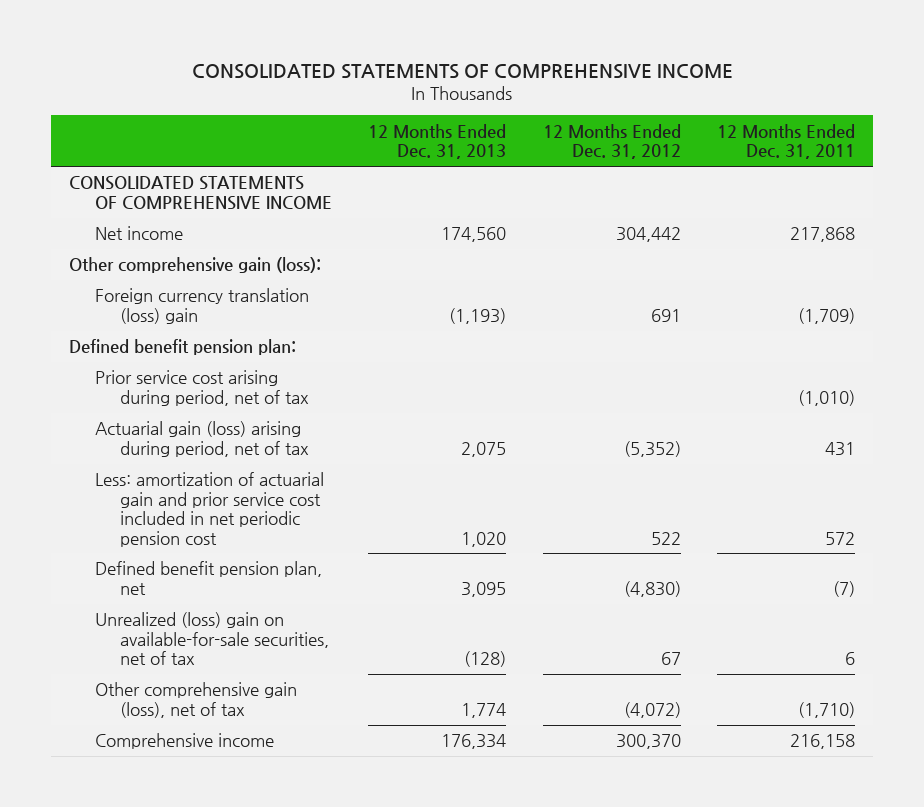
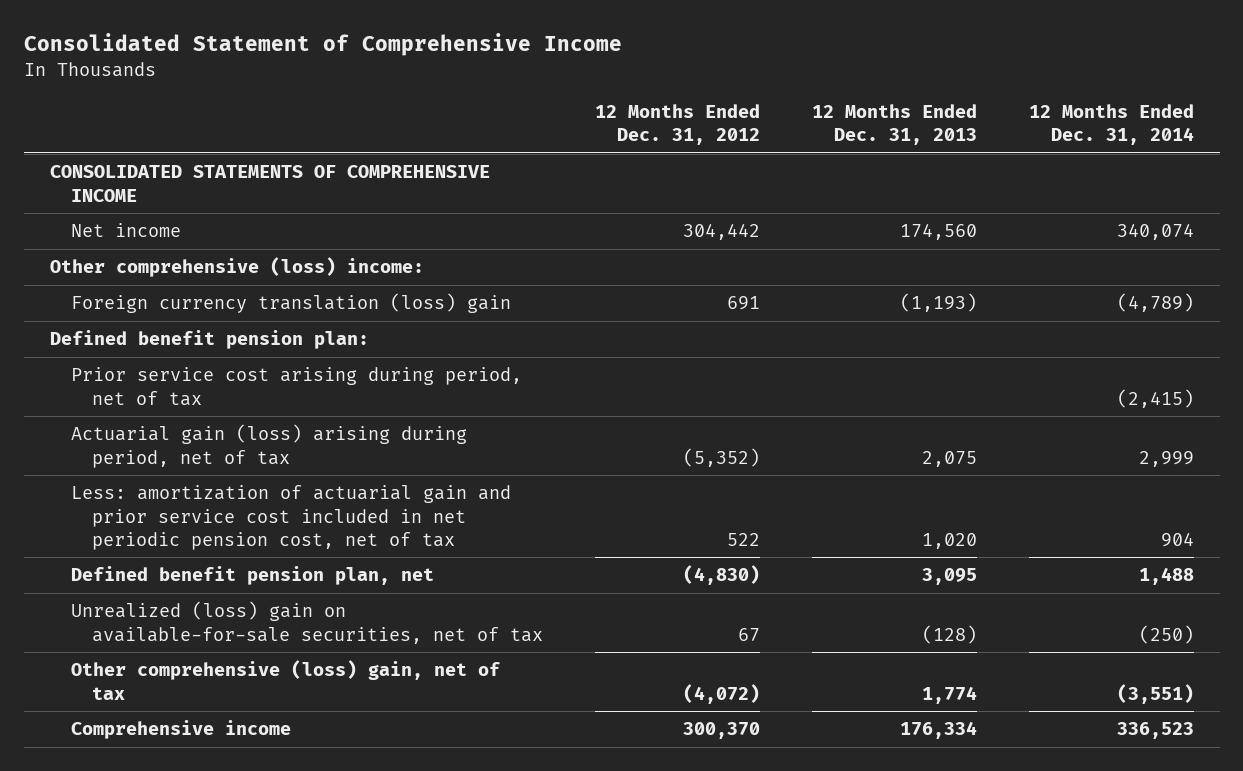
- CONSOLIDATED STATEMENTS OF COMPREHENSIVE INCOME
+ Consolidated Statement of Comprehensive Income
- | 12 Months Ended Dec. 31, 2013 | 12 Months Ended Dec. 31, 2012 | 12 Months Ended Dec. 31, 2011
+ | 12 Months Ended Dec. 31, 2012 | 12 Months Ended Dec. 31, 2013 | 12 Months Ended Dec. 31, 2014
- Other comprehensive gain (loss):
+ Other comprehensive (loss) income:
- Less: amortization of actuarial gain and prior service cost included in net periodic pension cost | 1,020 | 522 | 572
+ Less: amortization of actuarial gain and prior service cost included in net periodic pension cost, net of tax | 522 | 1,020 | 904
- Other comprehensive gain (loss), net of tax | 1,774 | (4,072) | (1,710)
+ Other comprehensive (loss) gain, net of tax | (4,072) | 1,774 | (3,551)

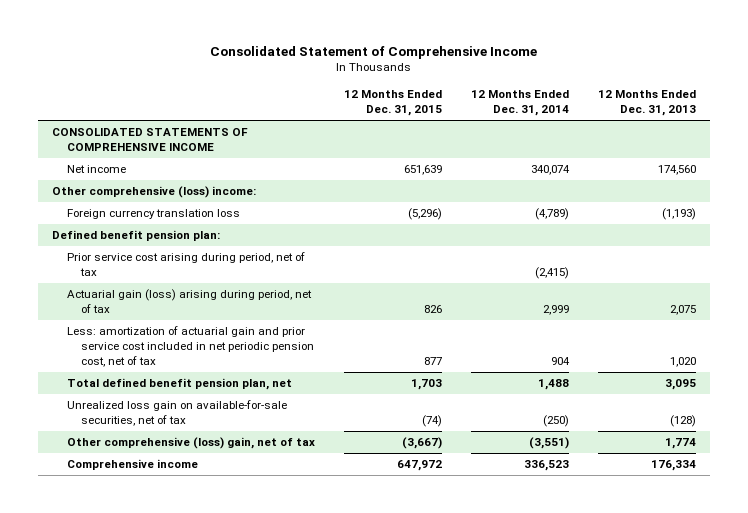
- | 12 Months Ended Dec. 31, 2012 | 12 Months Ended Dec. 31, 2013 | 12 Months Ended Dec. 31, 2014
+ | 12 Months Ended Dec. 31, 2015 | 12 Months Ended Dec. 31, 2014 | 12 Months Ended Dec. 31, 2013
- Foreign currency translation (loss) gain | 691 | (1,193) | (4,789)
+ Foreign currency translation loss | (5,296) | (4,789) | (1,193)
- Defined benefit pension plan, net | (4,830) | 3,095 | 1,488
- Unrealized (loss) gain on available-for-sale securities, net of tax | 67 | (128) | (250)
+ Total defined benefit pension plan, net | 1,703 | 1,488 | 3,095
+ Unrealized loss gain on available-for-sale securities, net of tax | (74) | (250) | (128)

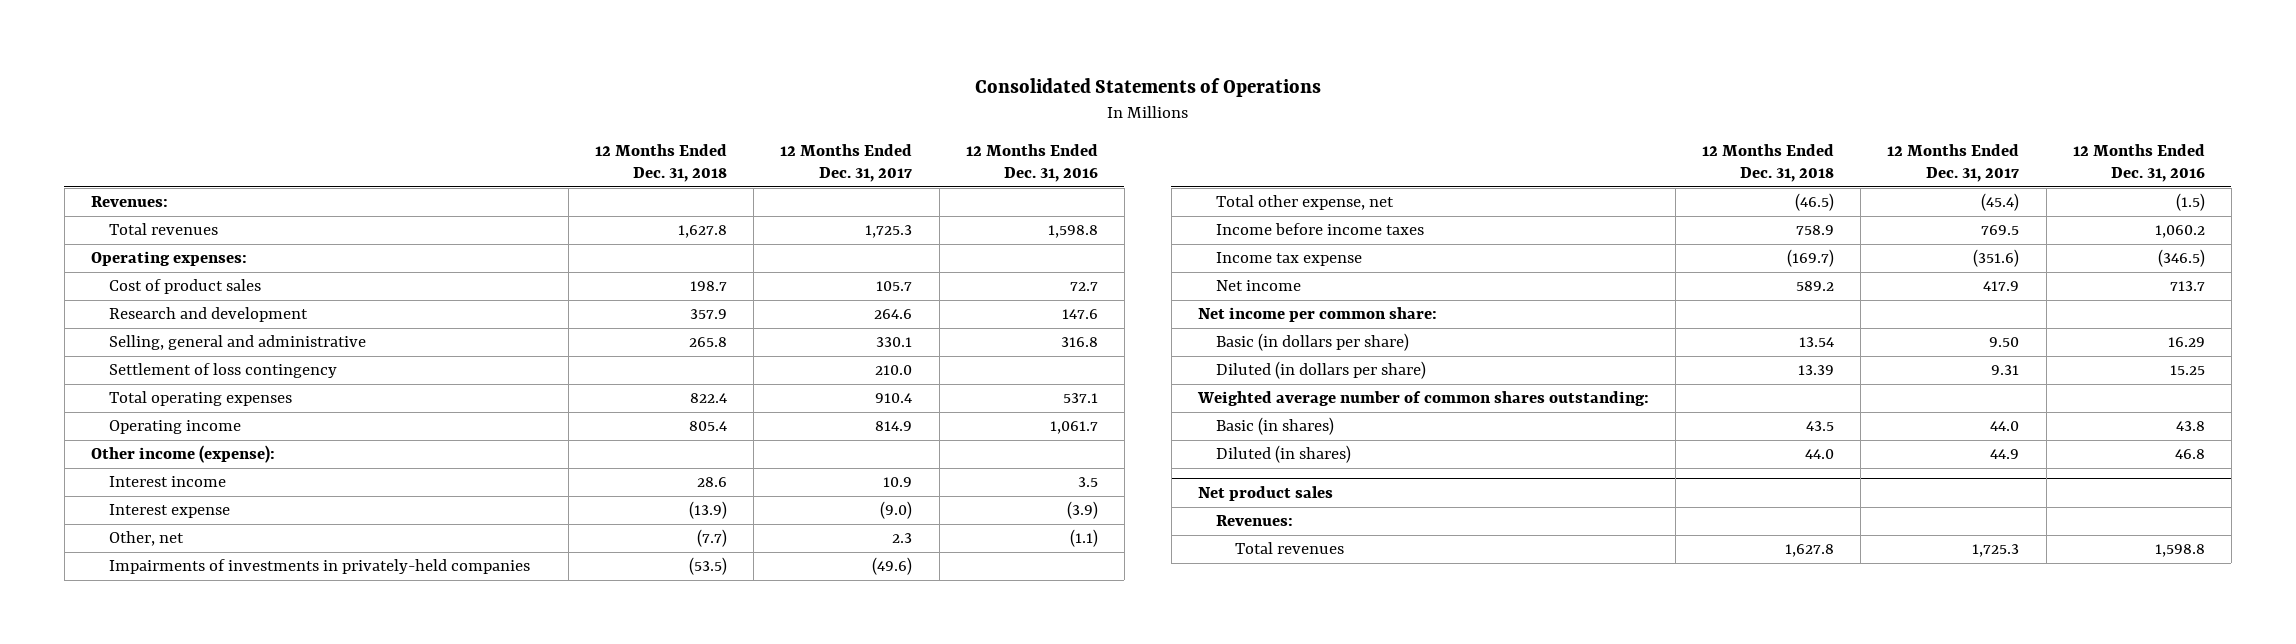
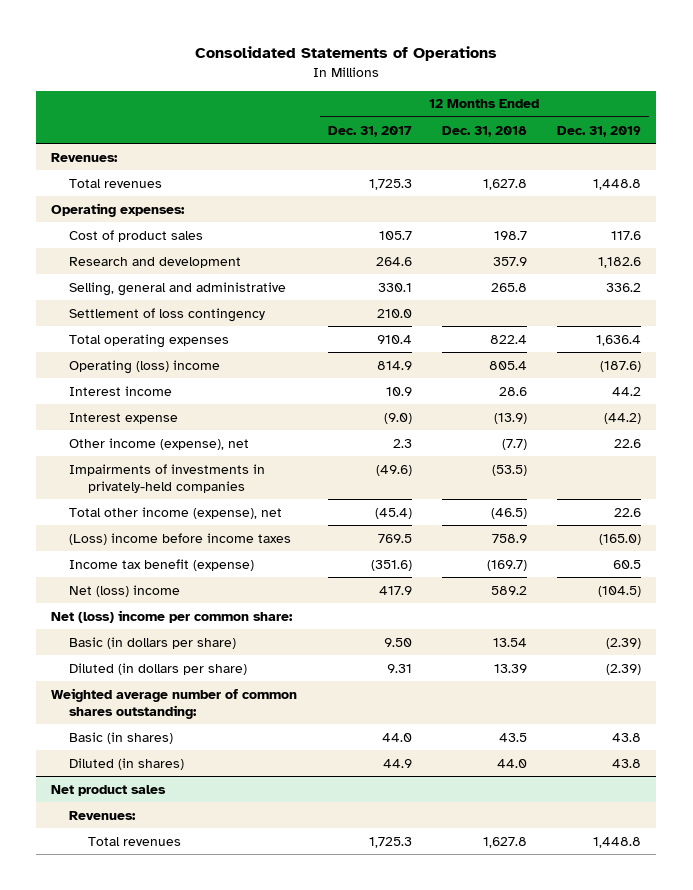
- | 12 Months Ended Dec. 31, 2018 | 12 Months Ended Dec. 31, 2017 | 12 Months Ended Dec. 31, 2016
+ | 12 Months Ended Dec. 31, 2017 | 12 Months Ended Dec. 31, 2018 | 12 Months Ended Dec. 31, 2019
- Operating income | 805.4 | 814.9 | 1,061.7
- Other income (expense):
+ Operating (loss) income | 814.9 | 805.4 | (187.6)
- Other, net | (7.7) | 2.3 | (1.1)
+ Other income (expense), net | 2.3 | (7.7) | 22.6
- Total other expense, net | (46.5) | (45.4) | (1.5)
- Income before income taxes | 758.9 | 769.5 | 1,060.2
- Income tax expense | (169.7) | (351.6) | (346.5)
- Net income | 589.2 | 417.9 | 713.7
- Net income per common share:
+ Total other income (expense), net | (45.4) | (46.5) | 22.6
+ (Loss) income before income taxes | 769.5 | 758.9 | (165.0)
+ Income tax benefit (expense) | (351.6) | (169.7) | 60.5
+ Net (loss) income | 417.9 | 589.2 | (104.5)
+ Net (loss) income per common share:

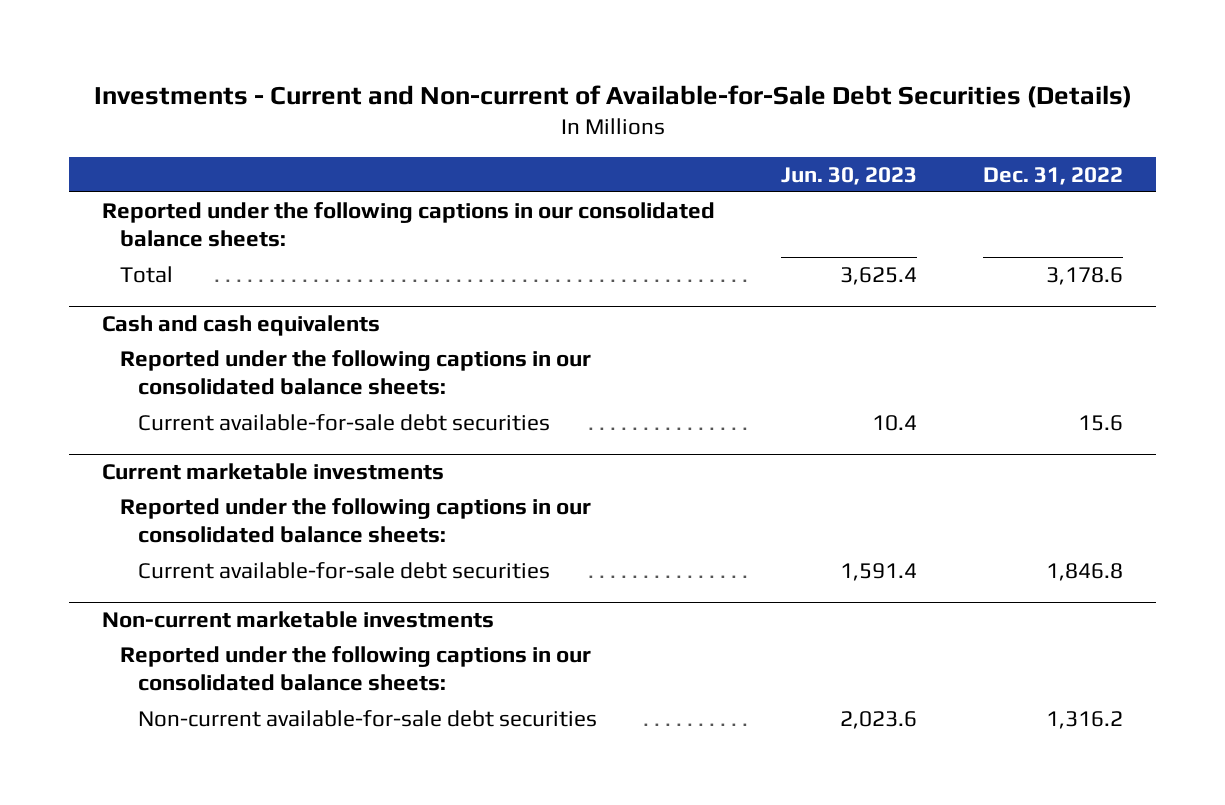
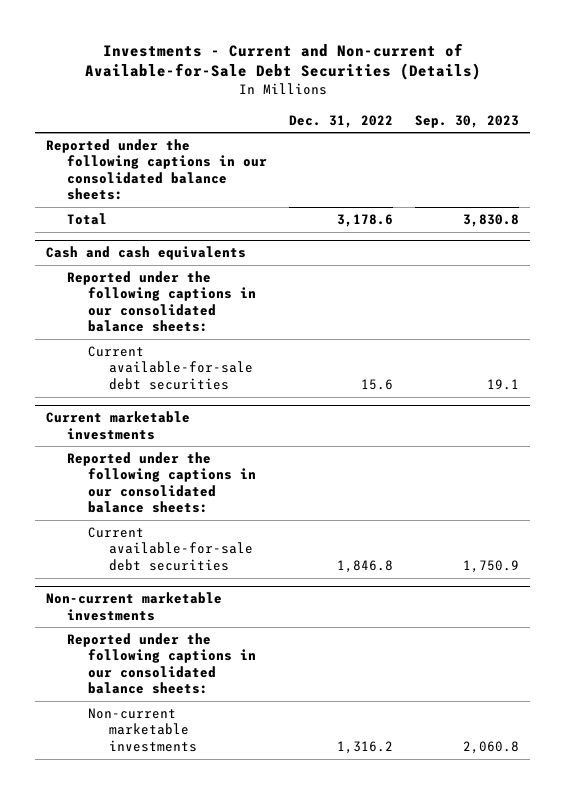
- | Jun. 30, 2023 | Dec. 31, 2022
+ | Dec. 31, 2022 | Sep. 30, 2023
@ Non-current marketable investments
- Non-current available-for-sale debt securities | 2,023.6 | 1,316.2
+ Non-current marketable investments | 1,316.2 | 2,060.8

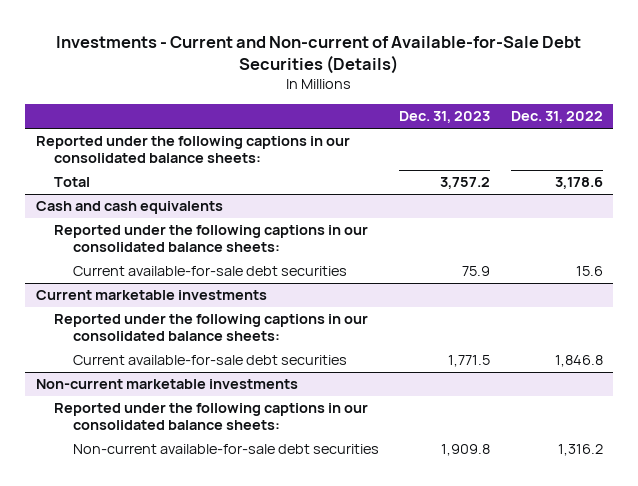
- | Dec. 31, 2022 | Sep. 30, 2023
+ | Dec. 31, 2023 | Dec. 31, 2022
@ Non-current marketable investments
- Non-current marketable investments | 1,316.2 | 2,060.8
+ Non-current available-for-sale debt securities | 1,909.8 | 1,316.2

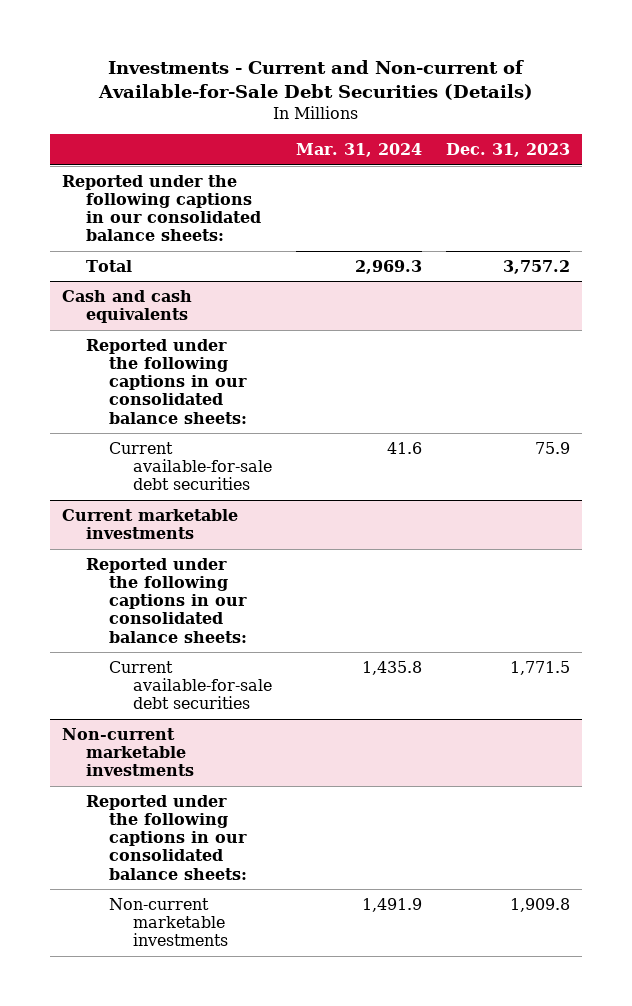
- | Dec. 31, 2023 | Dec. 31, 2022
+ | Mar. 31, 2024 | Dec. 31, 2023
@ Non-current marketable investments
- Non-current available-for-sale debt securities | 1,909.8 | 1,316.2
+ Non-current marketable investments | 1,491.9 | 1,909.8

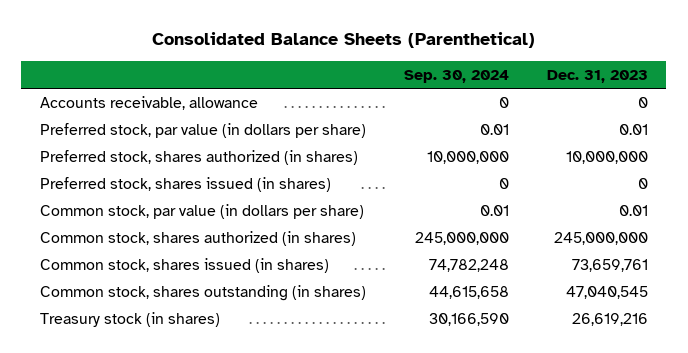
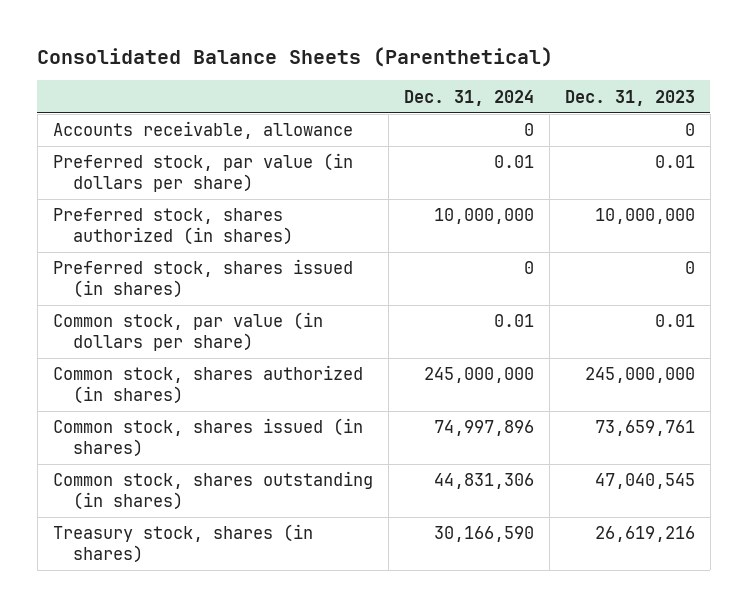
- | Sep. 30, 2024 | Dec. 31, 2023
+ | Dec. 31, 2024 | Dec. 31, 2023
- Treasury stock (in shares) | 30,166,590 | 26,619,216
+ Treasury stock, shares (in shares) | 30,166,590 | 26,619,216

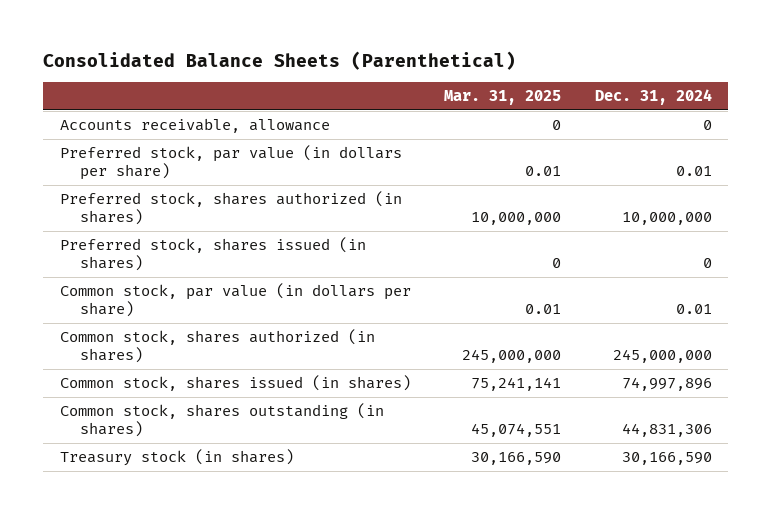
- | Dec. 31, 2024 | Dec. 31, 2023
+ | Mar. 31, 2025 | Dec. 31, 2024
- Treasury stock, shares (in shares) | 30,166,590 | 26,619,216
+ Treasury stock (in shares) | 30,166,590 | 30,166,590

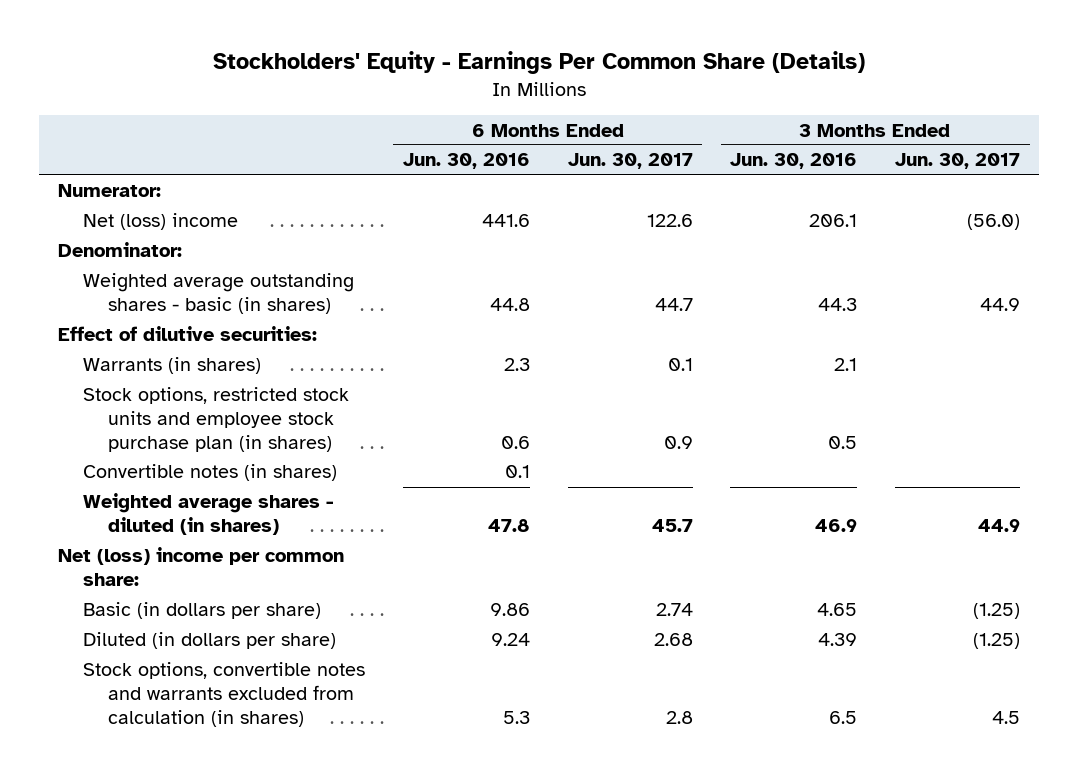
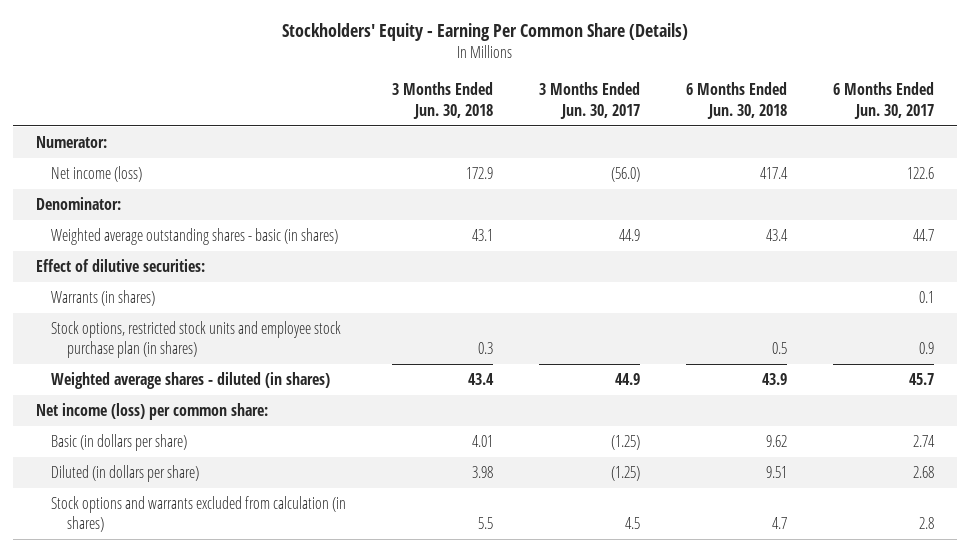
- Stockholders' Equity - Earnings Per Common Share (Details)
+ Stockholders' Equity - Earning Per Common Share (Details)
- | 6 Months Ended Jun. 30, 2016 | 6 Months Ended Jun. 30, 2017 | 3 Months Ended Jun. 30, 2016 | 3 Months Ended Jun. 30, 2017
+ | 3 Months Ended Jun. 30, 2018 | 3 Months Ended Jun. 30, 2017 | 6 Months Ended Jun. 30, 2018 | 6 Months Ended Jun. 30, 2017
- Net (loss) income | 441.6 | 122.6 | 206.1 | (56.0)
+ Net income (loss) | 172.9 | (56.0) | 417.4 | 122.6
- Convertible notes (in shares) | 0.1 | | |
- Net (loss) income per common share:
+ Net income (loss) per common share:
- Stock options, convertible notes and warrants excluded from calculation (in shares) | 5.3 | 2.8 | 6.5 | 4.5
+ Stock options and warrants excluded from calculation (in shares) | 5.5 | 4.5 | 4.7 | 2.8

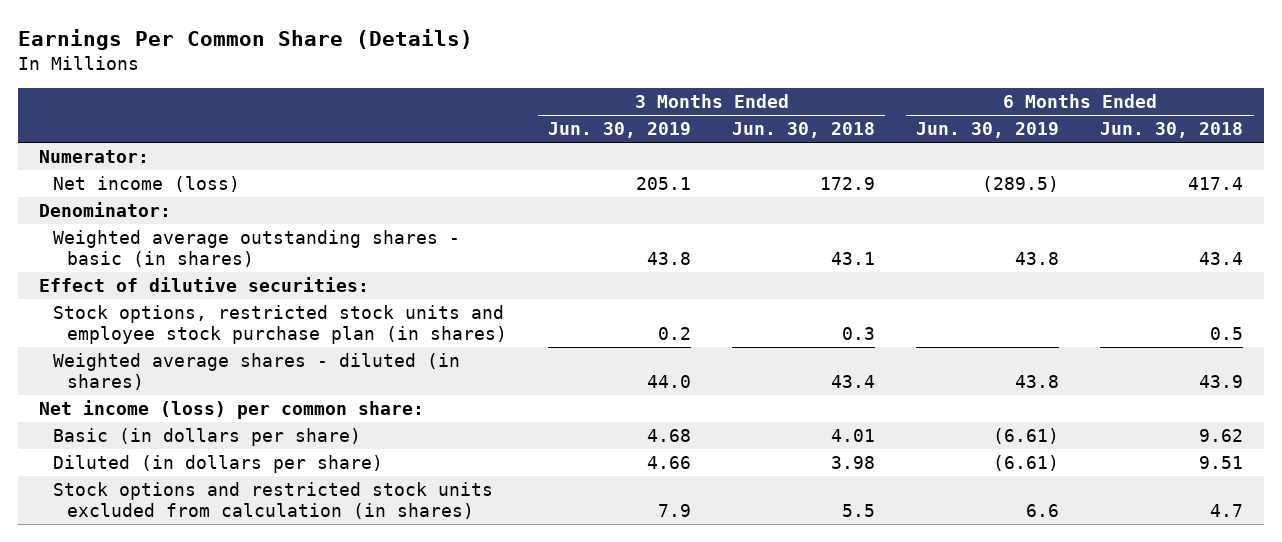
- Stockholders' Equity - Earning Per Common Share (Details)
+ Earnings Per Common Share (Details)
- | 3 Months Ended Jun. 30, 2018 | 3 Months Ended Jun. 30, 2017 | 6 Months Ended Jun. 30, 2018 | 6 Months Ended Jun. 30, 2017
+ | 3 Months Ended Jun. 30, 2019 | 3 Months Ended Jun. 30, 2018 | 6 Months Ended Jun. 30, 2019 | 6 Months Ended Jun. 30, 2018
- Warrants (in shares) | | | | 0.1
- Stock options and warrants excluded from calculation (in shares) | 5.5 | 4.5 | 4.7 | 2.8
+ Stock options and restricted stock units excluded from calculation (in shares) | 7.9 | 5.5 | 6.6 | 4.7

